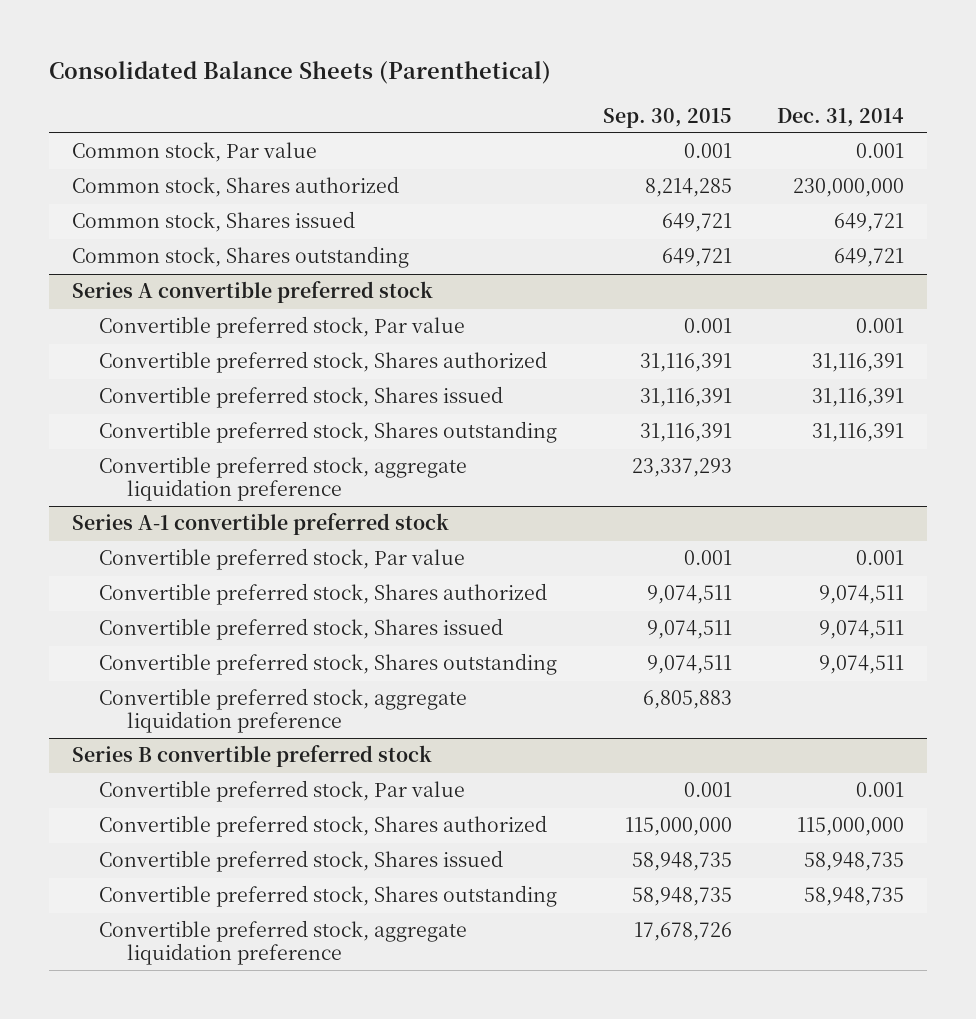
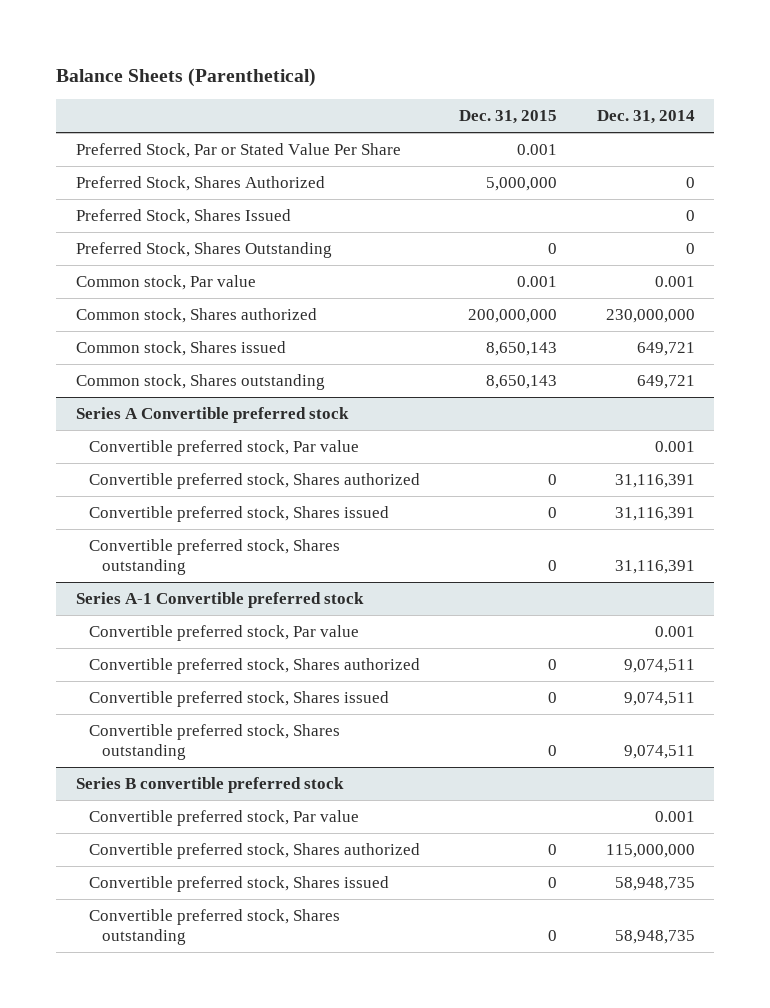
- Consolidated Balance Sheets (Parenthetical)
+ Balance Sheets (Parenthetical)
- | Sep. 30, 2015 | Dec. 31, 2014
+ | Dec. 31, 2015 | Dec. 31, 2014
+ Preferred Stock, Par or Stated Value Per Share | 0.001 |
+ Preferred Stock, Shares Authorized | 5,000,000 | 0
+ Preferred Stock, Shares Issued | | 0
+ Preferred Stock, Shares Outstanding | 0 | 0
- Series A convertible preferred stock
+ Series A Convertible preferred stock
- Convertible preferred stock, aggregate liquidation preference | 23,337,293 |
- Series A-1 convertible preferred stock
+ Series A-1 Convertible preferred stock
- Convertible preferred stock, aggregate liquidation preference | 6,805,883 |
@ Series B convertible preferred stock
- Convertible preferred stock, aggregate liquidation preference | 17,678,726 |

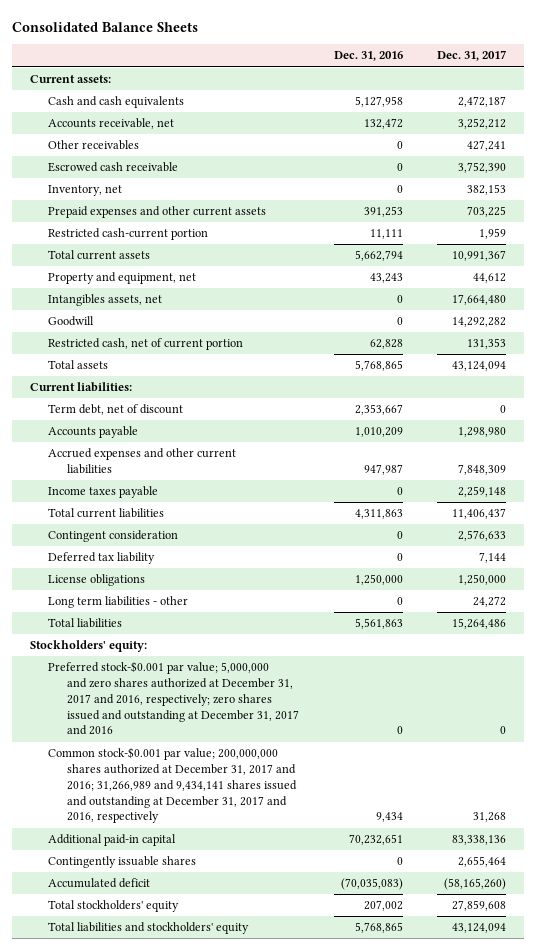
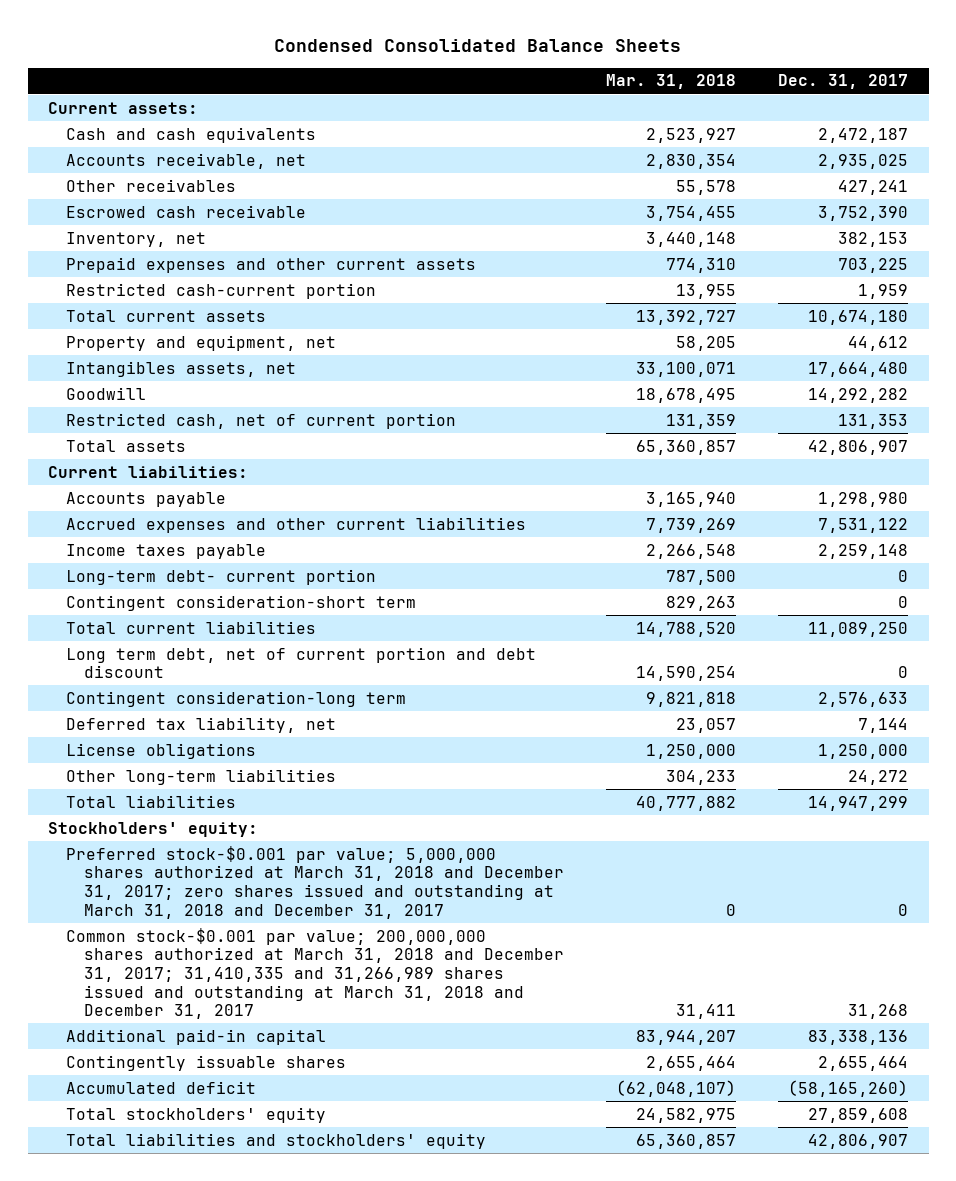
- Consolidated Balance Sheets
+ Condensed Consolidated Balance Sheets
- | Dec. 31, 2016 | Dec. 31, 2017
+ | Mar. 31, 2018 | Dec. 31, 2017
- Accounts receivable, net | 132,472 | 3,252,212
+ Accounts receivable, net | 2,830,354 | 2,935,025
- Total current assets | 5,662,794 | 10,991,367
+ Total current assets | 13,392,727 | 10,674,180
- Total assets | 5,768,865 | 43,124,094
+ Total assets | 65,360,857 | 42,806,907
- Term debt, net of discount | 2,353,667 | 0
- Accrued expenses and other current liabilities | 947,987 | 7,848,309
+ Accrued expenses and other current liabilities | 7,739,269 | 7,531,122
- Total current liabilities | 4,311,863 | 11,406,437
- Contingent consideration | 0 | 2,576,633
- Deferred tax liability | 0 | 7,144
+ Long-term debt- current portion | 787,500 | 0
+ Contingent consideration-short term | 829,263 | 0
+ Total current liabilities | 14,788,520 | 11,089,250
+ Long term debt, net of current portion and debt discount | 14,590,254 | 0
+ Contingent consideration-long term | 9,821,818 | 2,576,633
+ Deferred tax liability, net | 23,057 | 7,144
- Long term liabilities - other | 0 | 24,272
- Total liabilities | 5,561,863 | 15,264,486
+ Other long-term liabilities | 304,233 | 24,272
+ Total liabilities | 40,777,882 | 14,947,299
- Preferred stock-$0.001 par value; 5,000,000 and zero shares authorized at December 31, 2017 and 2016, respectively; zero shares issued and outstanding at December 31, 2017 and 2016 | 0 | 0
- Common stock-$0.001 par value; 200,000,000 shares authorized at December 31, 2017 and 2016; 31,266,989 and 9,434,141 shares issued and outstanding at December 31, 2017 and 2016, respectively | 9,434 | 31,268
+ Preferred stock-$0.001 par value; 5,000,000 shares authorized at March 31, 2018 and December 31, 2017; zero shares issued and outstanding at March 31, 2018 and December 31, 2017 | 0 | 0
+ Common stock-$0.001 par value; 200,000,000 shares authorized at March 31, 2018 and December 31, 2017; 31,410,335 and 31,266,989 shares issued and outstanding at March 31, 2018 and December 31, 2017 | 31,411 | 31,268
- Total liabilities and stockholders' equity | 5,768,865 | 43,124,094
+ Total liabilities and stockholders' equity | 65,360,857 | 42,806,907

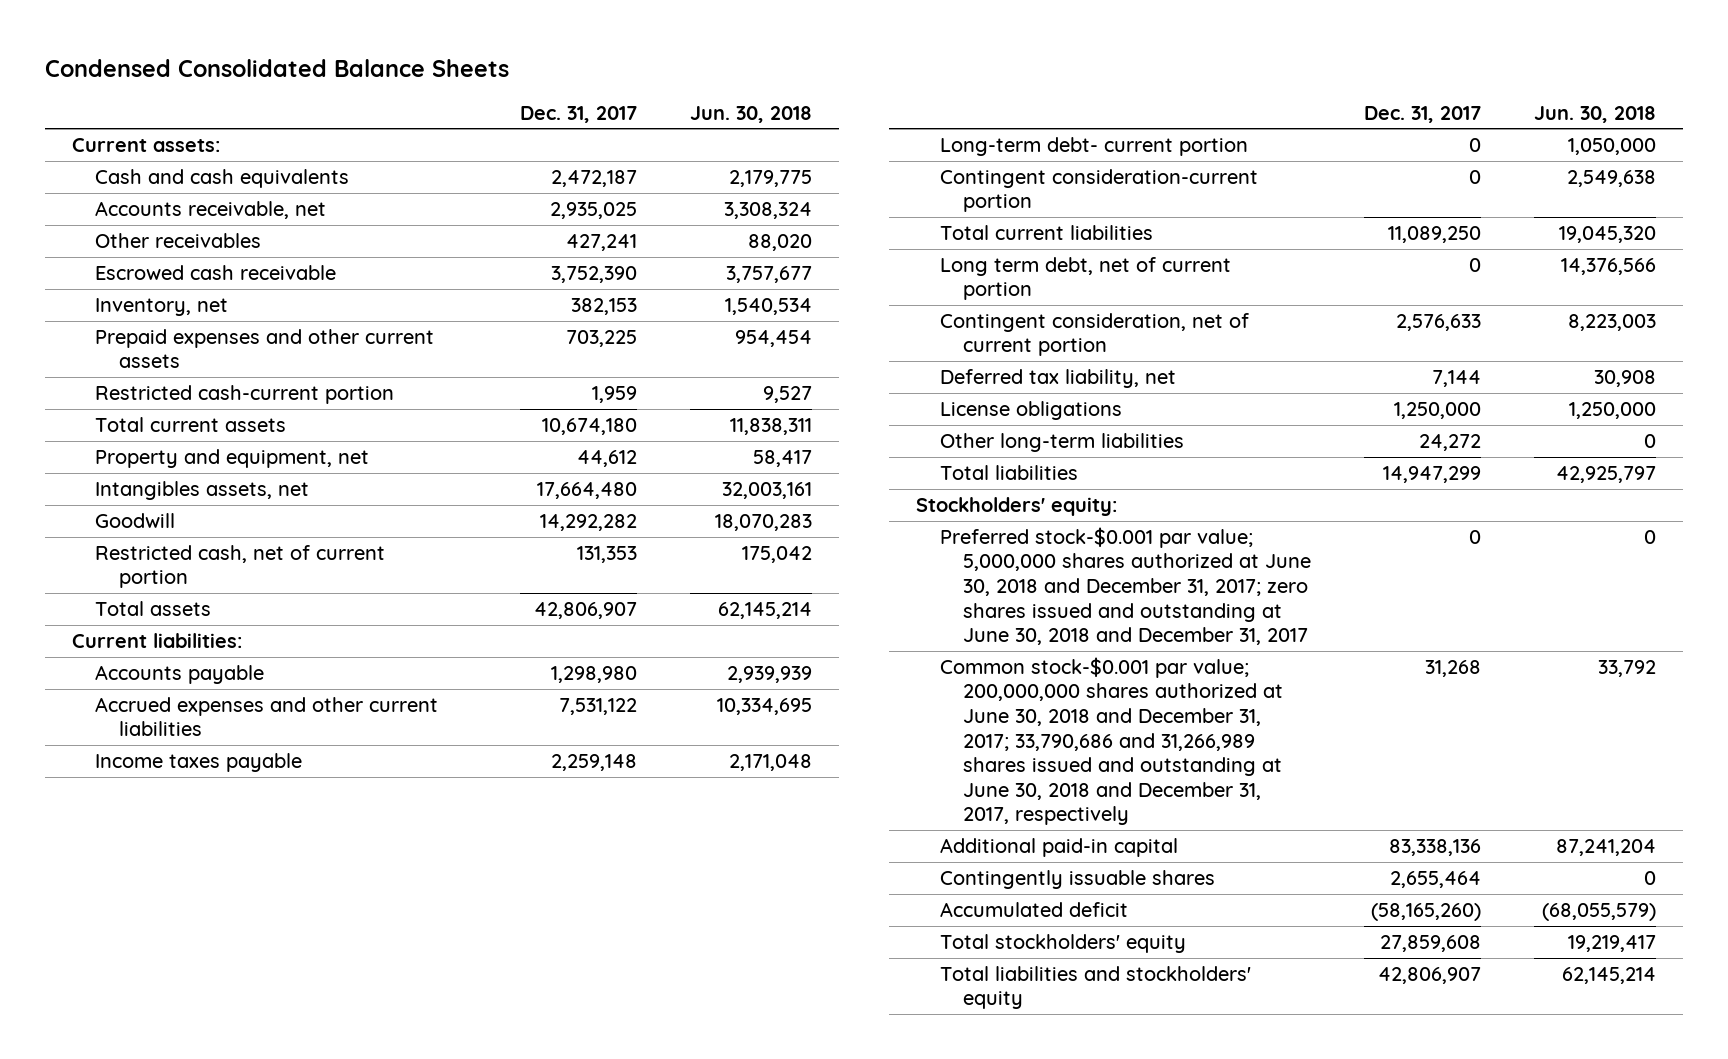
- | Mar. 31, 2018 | Dec. 31, 2017
+ | Dec. 31, 2017 | Jun. 30, 2018
- Contingent consideration-short term | 829,263 | 0
+ Contingent consideration-current portion | 0 | 2,549,638
- Long term debt, net of current portion and debt discount | 14,590,254 | 0
- Contingent consideration-long term | 9,821,818 | 2,576,633
+ Long term debt, net of current portion | 0 | 14,376,566
+ Contingent consideration, net of current portion | 2,576,633 | 8,223,003
- Preferred stock-$0.001 par value; 5,000,000 shares authorized at March 31, 2018 and December 31, 2017; zero shares issued and outstanding at March 31, 2018 and December 31, 2017 | 0 | 0
- Common stock-$0.001 par value; 200,000,000 shares authorized at March 31, 2018 and December 31, 2017; 31,410,335 and 31,266,989 shares issued and outstanding at March 31, 2018 and December 31, 2017 | 31,411 | 31,268
+ Preferred stock-$0.001 par value; 5,000,000 shares authorized at June 30, 2018 and December 31, 2017; zero shares issued and outstanding at June 30, 2018 and December 31, 2017 | 0 | 0
+ Common stock-$0.001 par value; 200,000,000 shares authorized at June 30, 2018 and December 31, 2017; 33,790,686 and 31,266,989 shares issued and outstanding at June 30, 2018 and December 31, 2017, respectively | 31,268 | 33,792

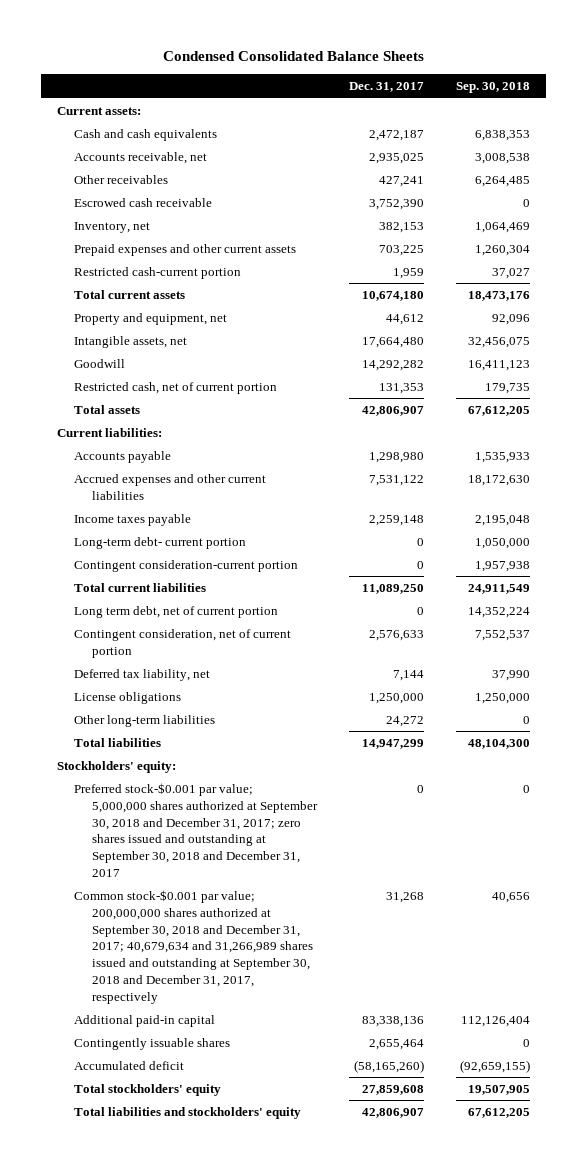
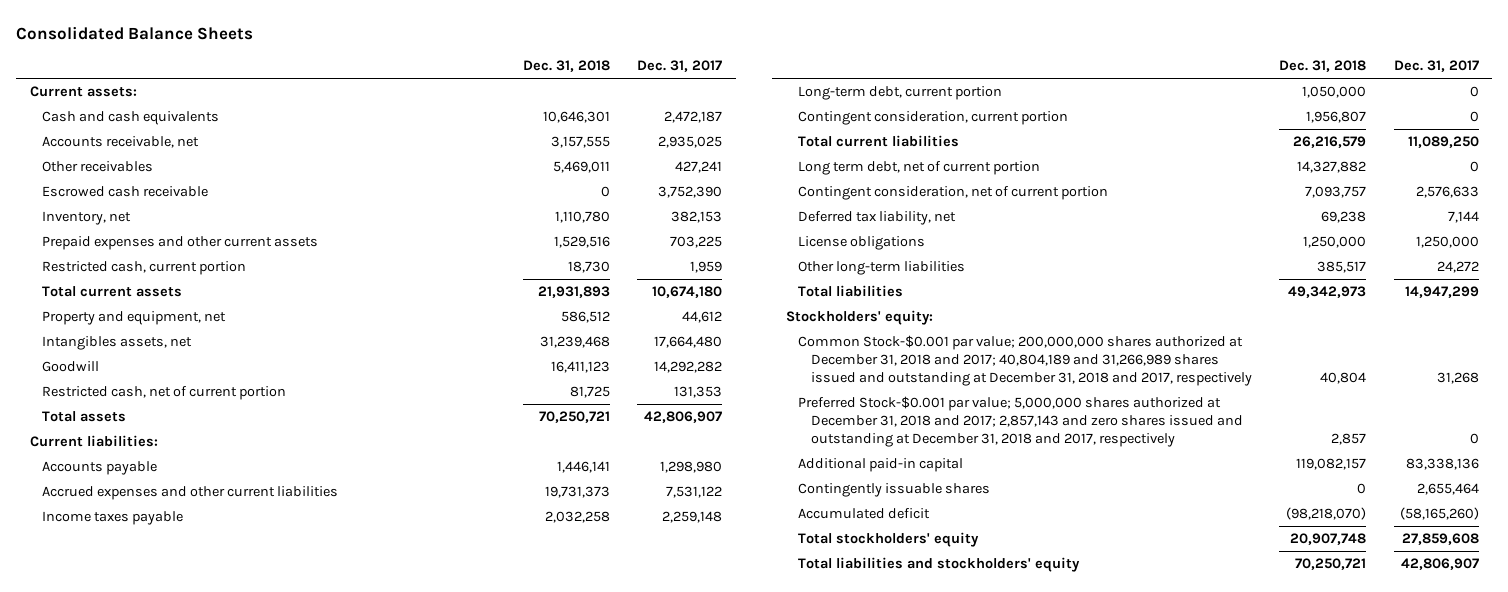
- Condensed Consolidated Balance Sheets
+ Consolidated Balance Sheets
- | Dec. 31, 2017 | Sep. 30, 2018
+ | Dec. 31, 2018 | Dec. 31, 2017
- Restricted cash-current portion | 1,959 | 37,027
+ Restricted cash, current portion | 18,730 | 1,959
- Intangible assets, net | 17,664,480 | 32,456,075
+ Intangibles assets, net | 31,239,468 | 17,664,480
- Long-term debt- current portion | 0 | 1,050,000
- Contingent consideration-current portion | 0 | 1,957,938
+ Long-term debt, current portion | 1,050,000 | 0
+ Contingent consideration, current portion | 1,956,807 | 0
- Preferred stock-$0.001 par value; 5,000,000 shares authorized at September 30, 2018 and December 31, 2017; zero shares issued and outstanding at September 30, 2018 and December 31, 2017 | 0 | 0
- Common stock-$0.001 par value; 200,000,000 shares authorized at September 30, 2018 and December 31, 2017; 40,679,634 and 31,266,989 shares issued and outstanding at September 30, 2018 and December 31, 2017, respectively | 31,268 | 40,656
+ Common Stock-$0.001 par value; 200,000,000 shares authorized at December 31, 2018 and 2017; 40,804,189 and 31,266,989 shares issued and outstanding at December 31, 2018 and 2017, respectively | 40,804 | 31,268
+ Preferred Stock-$0.001 par value; 5,000,000 shares authorized at December 31, 2018 and 2017; 2,857,143 and zero shares issued and outstanding at December 31, 2018 and 2017, respectively | 2,857 | 0

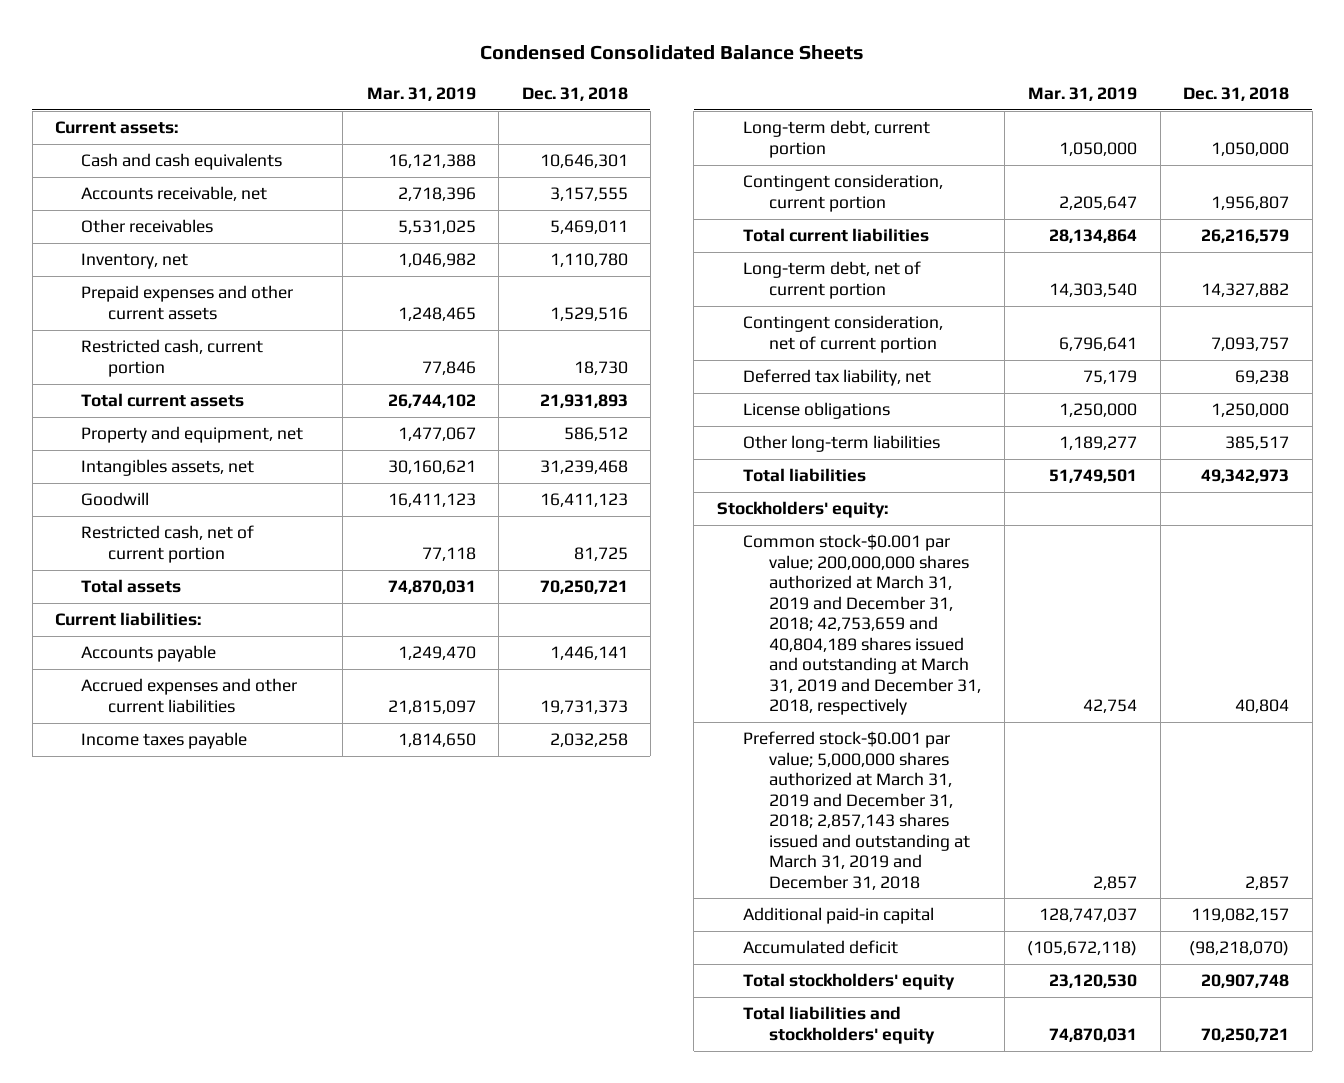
- Consolidated Balance Sheets
+ Condensed Consolidated Balance Sheets
- | Dec. 31, 2018 | Dec. 31, 2017
+ | Mar. 31, 2019 | Dec. 31, 2018
- Escrowed cash receivable | 0 | 3,752,390
- Long term debt, net of current portion | 14,327,882 | 0
+ Long-term debt, net of current portion | 14,303,540 | 14,327,882
- Common Stock-$0.001 par value; 200,000,000 shares authorized at December 31, 2018 and 2017; 40,804,189 and 31,266,989 shares issued and outstanding at December 31, 2018 and 2017, respectively | 40,804 | 31,268
- Preferred Stock-$0.001 par value; 5,000,000 shares authorized at December 31, 2018 and 2017; 2,857,143 and zero shares issued and outstanding at December 31, 2018 and 2017, respectively | 2,857 | 0
+ Common stock-$0.001 par value; 200,000,000 shares authorized at March 31, 2019 and December 31, 2018; 42,753,659 and 40,804,189 shares issued and outstanding at March 31, 2019 and December 31, 2018, respectively | 42,754 | 40,804
+ Preferred stock-$0.001 par value; 5,000,000 shares authorized at March 31, 2019 and December 31, 2018; 2,857,143 shares issued and outstanding at March 31, 2019 and December 31, 2018 | 2,857 | 2,857
- Contingently issuable shares | 0 | 2,655,464

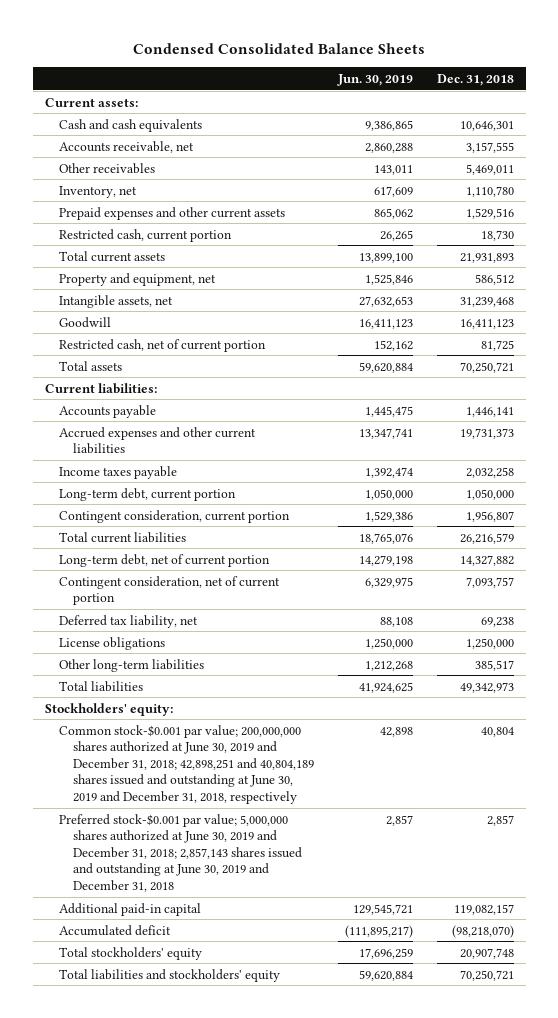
- | Mar. 31, 2019 | Dec. 31, 2018
+ | Jun. 30, 2019 | Dec. 31, 2018
- Intangibles assets, net | 30,160,621 | 31,239,468
+ Intangible assets, net | 27,632,653 | 31,239,468
- Common stock-$0.001 par value; 200,000,000 shares authorized at March 31, 2019 and December 31, 2018; 42,753,659 and 40,804,189 shares issued and outstanding at March 31, 2019 and December 31, 2018, respectively | 42,754 | 40,804
- Preferred stock-$0.001 par value; 5,000,000 shares authorized at March 31, 2019 and December 31, 2018; 2,857,143 shares issued and outstanding at March 31, 2019 and December 31, 2018 | 2,857 | 2,857
+ Common stock-$0.001 par value; 200,000,000 shares authorized at June 30, 2019 and December 31, 2018; 42,898,251 and 40,804,189 shares issued and outstanding at June 30, 2019 and December 31, 2018, respectively | 42,898 | 40,804
+ Preferred stock-$0.001 par value; 5,000,000 shares authorized at June 30, 2019 and December 31, 2018; 2,857,143 shares issued and outstanding at June 30, 2019 and December 31, 2018 | 2,857 | 2,857

